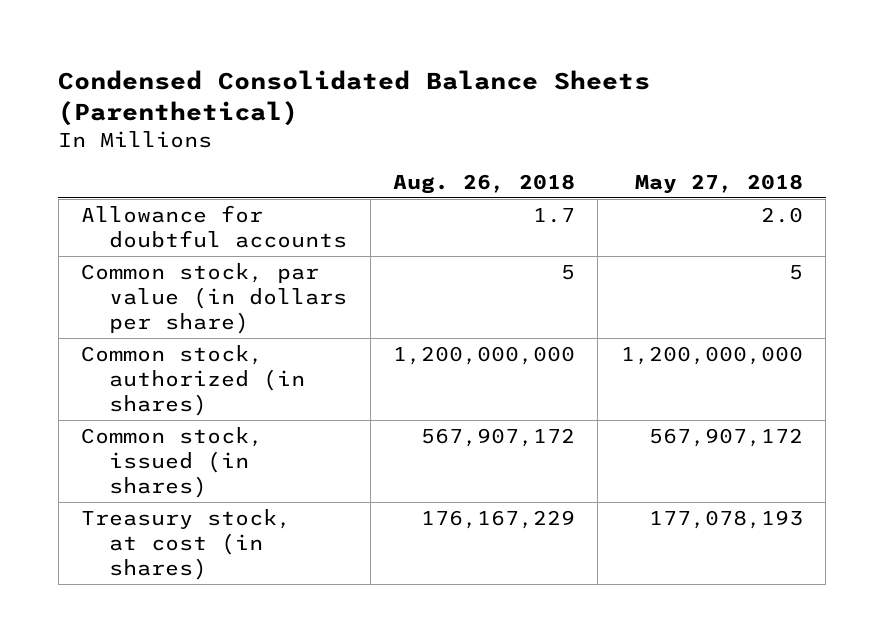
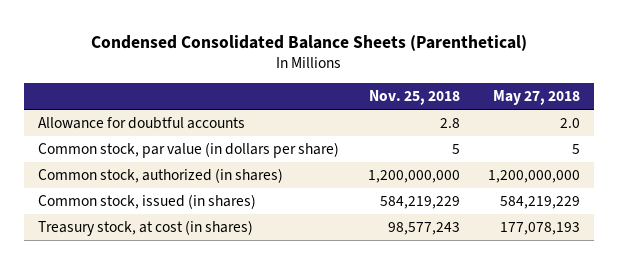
- | Aug. 26, 2018 | May 27, 2018
+ | Nov. 25, 2018 | May 27, 2018
- Common stock, issued (in shares) | 567,907,172 | 567,907,172
+ Common stock, issued (in shares) | 584,219,229 | 584,219,229

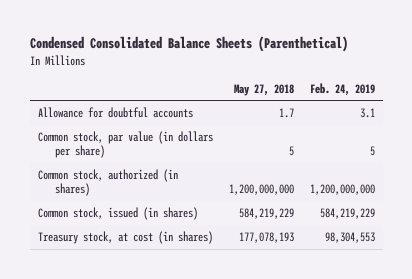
- | Nov. 25, 2018 | May 27, 2018
+ | May 27, 2018 | Feb. 24, 2019
- Allowance for doubtful accounts | 2.8 | 2.0
+ Allowance for doubtful accounts | 1.7 | 3.1

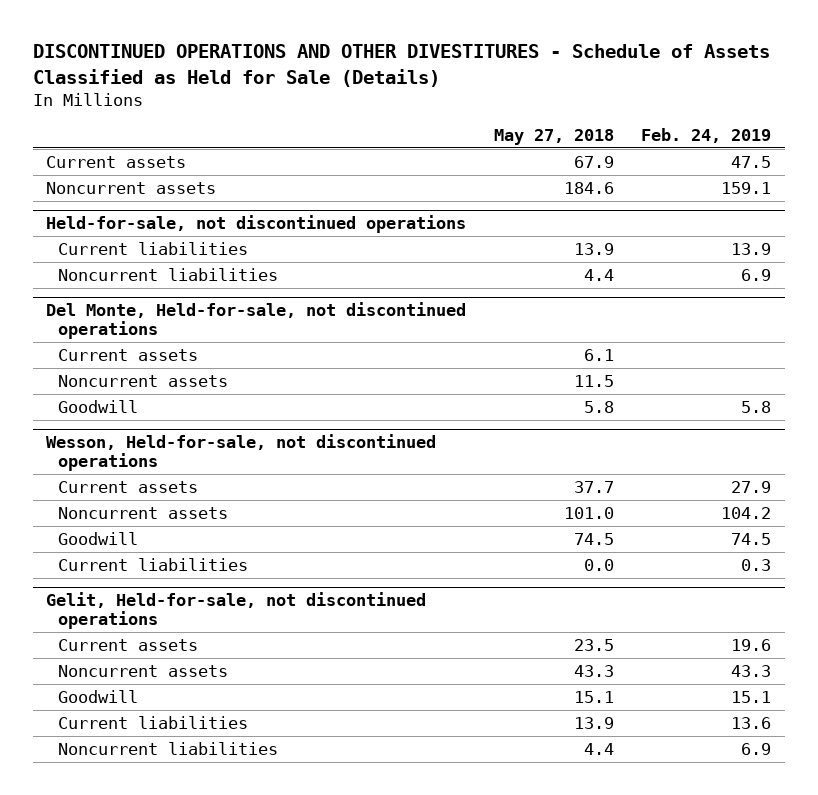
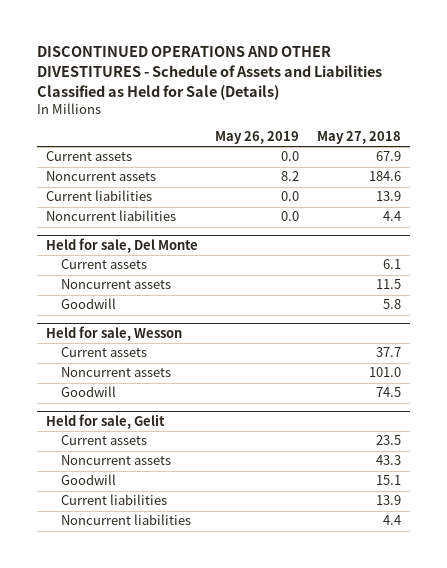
- DISCONTINUED OPERATIONS AND OTHER DIVESTITURES - Schedule of Assets Classified as Held for Sale (Details)
+ DISCONTINUED OPERATIONS AND OTHER DIVESTITURES - Schedule of Assets and Liabilities Classified as Held for Sale (Details)
- | May 27, 2018 | Feb. 24, 2019
+ | May 26, 2019 | May 27, 2018
- Held-for-sale, not discontinued operations
- Del Monte, Held-for-sale, not discontinued operations
+ Held for sale, Del Monte
- Wesson, Held-for-sale, not discontinued operations
+ Held for sale, Wesson
- Current liabilities | 0.0 | 0.3
- Gelit, Held-for-sale, not discontinued operations
+ Held for sale, Gelit

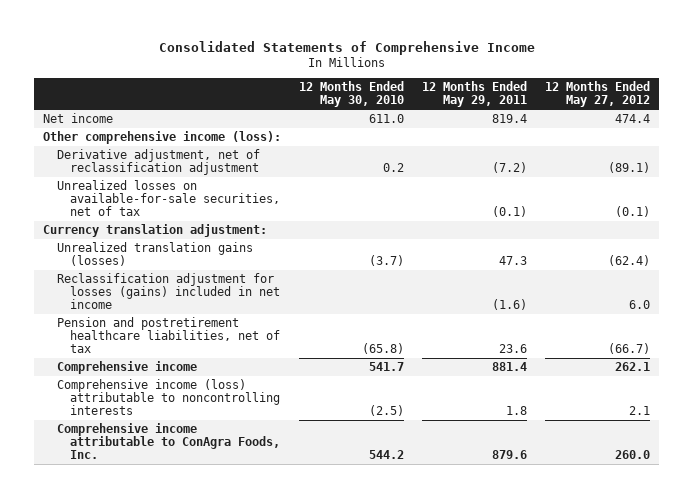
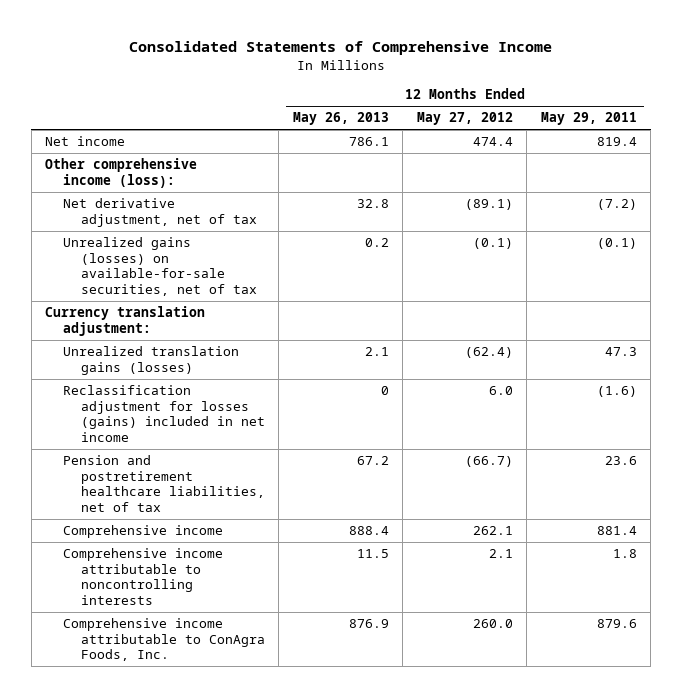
- | 12 Months Ended May 30, 2010 | 12 Months Ended May 29, 2011 | 12 Months Ended May 27, 2012
+ | 12 Months Ended May 26, 2013 | 12 Months Ended May 27, 2012 | 12 Months Ended May 29, 2011
- Derivative adjustment, net of reclassification adjustment | 0.2 | (7.2) | (89.1)
- Unrealized losses on available-for-sale securities, net of tax | | (0.1) | (0.1)
+ Net derivative adjustment, net of tax | 32.8 | (89.1) | (7.2)
+ Unrealized gains (losses) on available-for-sale securities, net of tax | 0.2 | (0.1) | (0.1)
- Comprehensive income (loss) attributable to noncontrolling interests | (2.5) | 1.8 | 2.1
+ Comprehensive income attributable to noncontrolling interests | 11.5 | 2.1 | 1.8

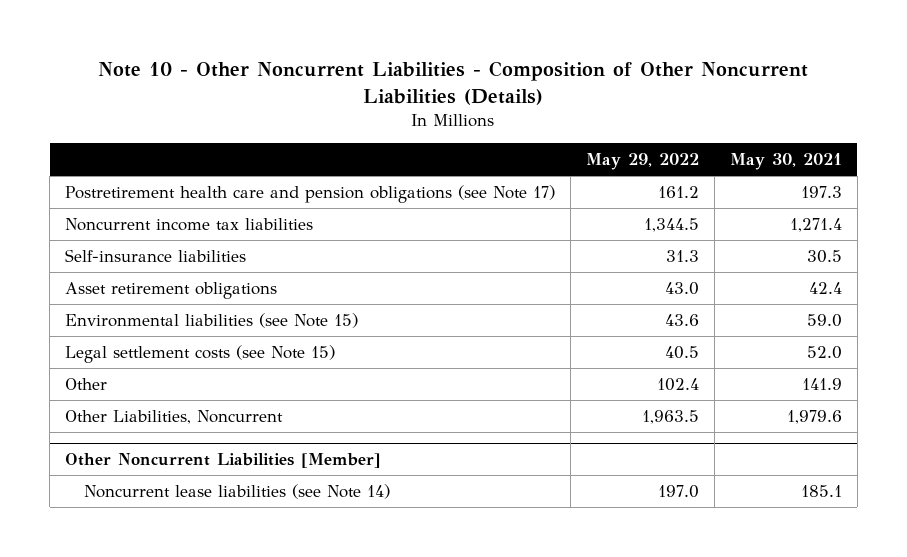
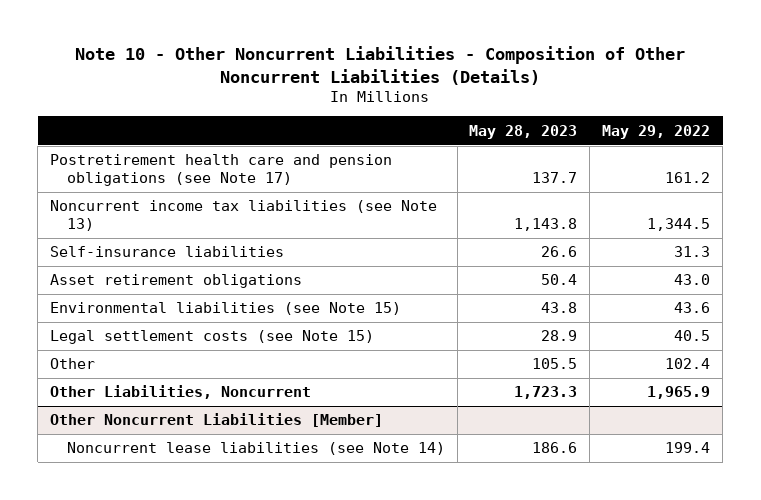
- | May 29, 2022 | May 30, 2021
+ | May 28, 2023 | May 29, 2022
- Noncurrent income tax liabilities | 1,344.5 | 1,271.4
+ Noncurrent income tax liabilities (see Note 13) | 1,143.8 | 1,344.5
- Other Liabilities, Noncurrent | 1,963.5 | 1,979.6
+ Other Liabilities, Noncurrent | 1,723.3 | 1,965.9
@ Other Noncurrent Liabilities [Member]
- Noncurrent lease liabilities (see Note 14) | 197.0 | 185.1
+ Noncurrent lease liabilities (see Note 14) | 186.6 | 199.4

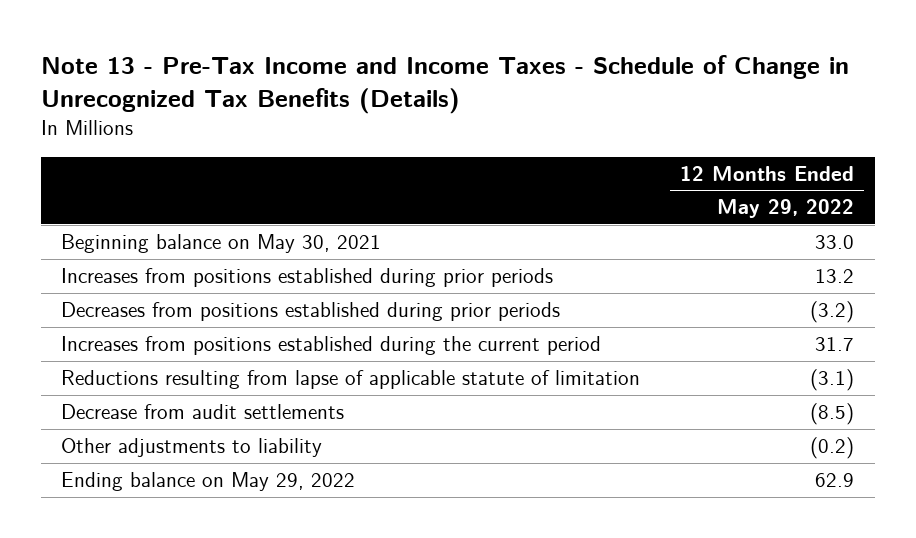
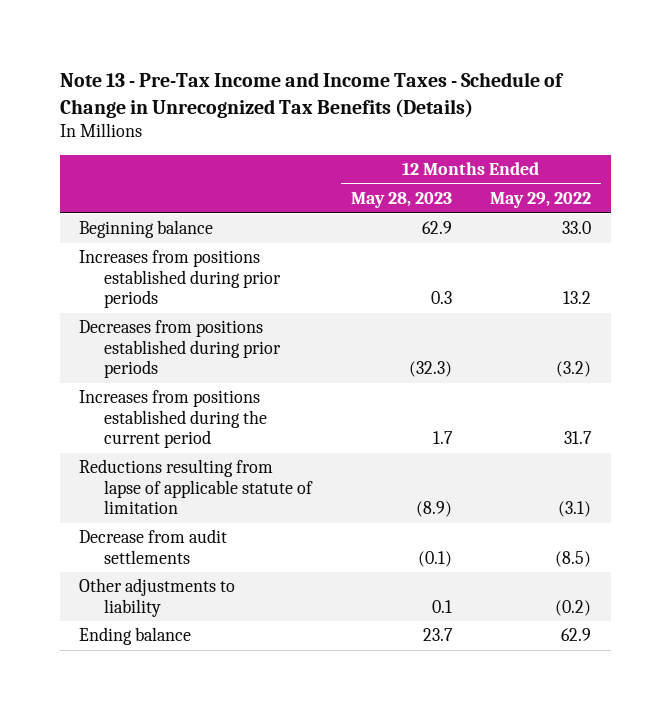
- | 12 Months Ended May 29, 2022
+ | 12 Months Ended May 28, 2023 | 12 Months Ended May 29, 2022
- Beginning balance on May 30, 2021 | 33.0
+ Beginning balance | 62.9 | 33.0
- Ending balance on May 29, 2022 | 62.9
+ Ending balance | 23.7 | 62.9

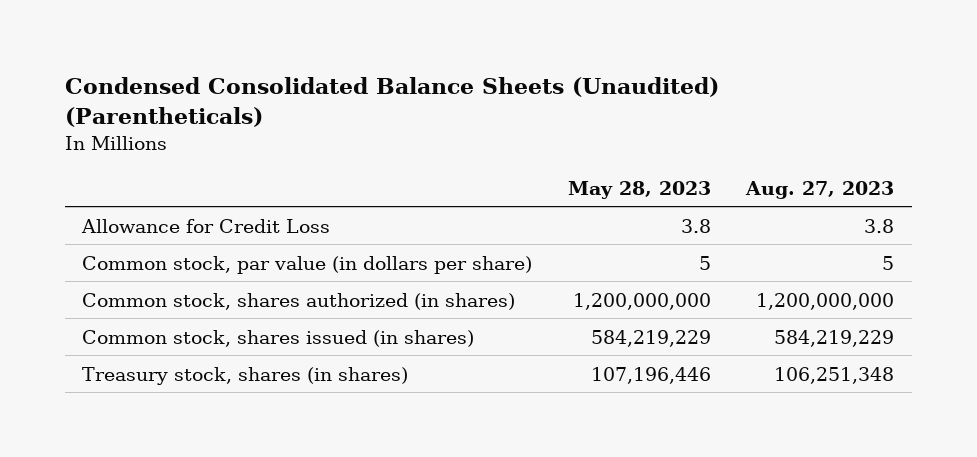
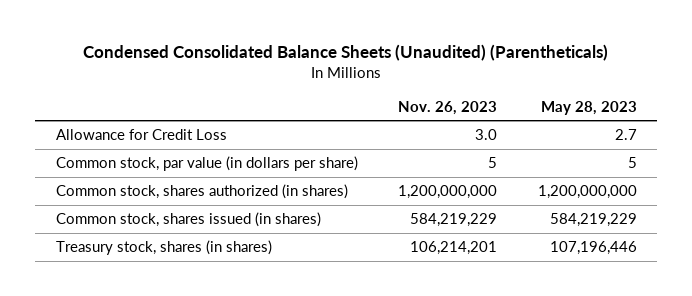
- | May 28, 2023 | Aug. 27, 2023
+ | Nov. 26, 2023 | May 28, 2023
- Allowance for Credit Loss | 3.8 | 3.8
+ Allowance for Credit Loss | 3.0 | 2.7

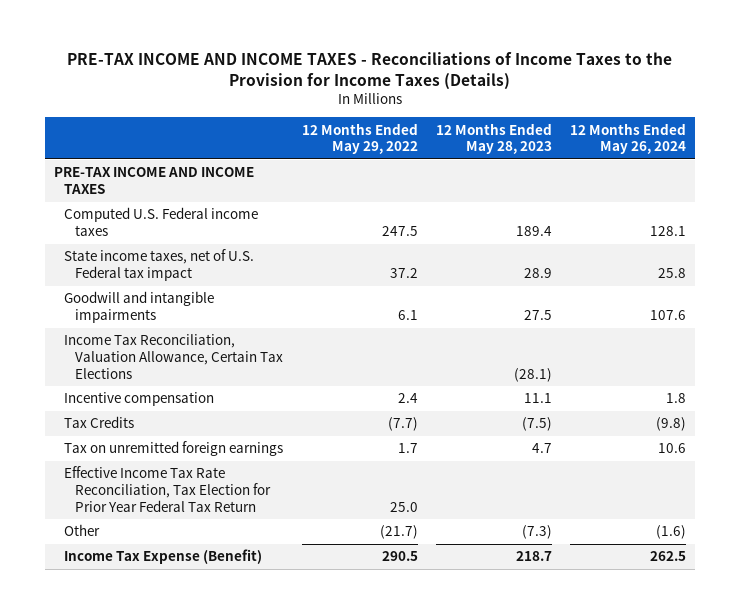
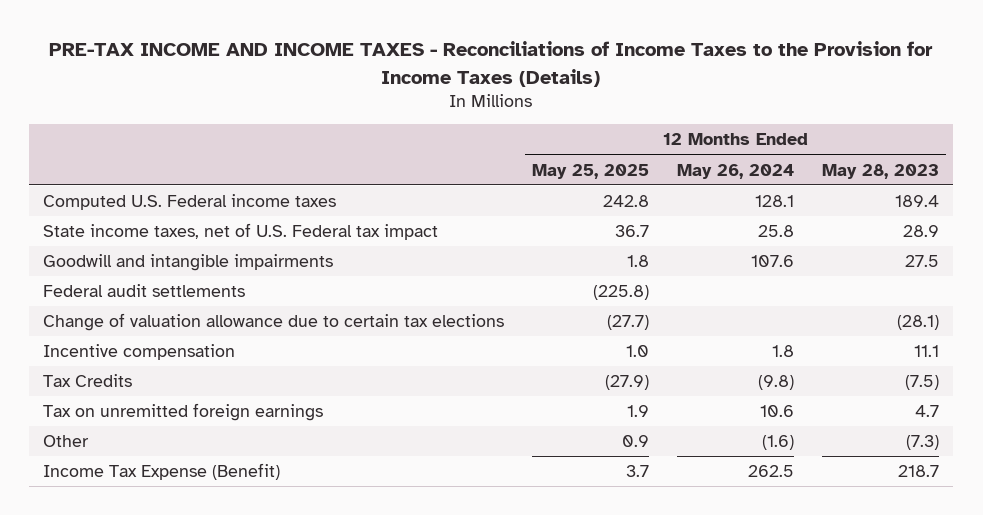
- | 12 Months Ended May 29, 2022 | 12 Months Ended May 28, 2023 | 12 Months Ended May 26, 2024
+ | 12 Months Ended May 25, 2025 | 12 Months Ended May 26, 2024 | 12 Months Ended May 28, 2023
- PRE-TAX INCOME AND INCOME TAXES
- Income Tax Reconciliation, Valuation Allowance, Certain Tax Elections | | (28.1) |
+ Federal audit settlements | (225.8) | |
+ Change of valuation allowance due to certain tax elections | (27.7) | | (28.1)
- Effective Income Tax Rate Reconciliation, Tax Election for Prior Year Federal Tax Return | 25.0 | |

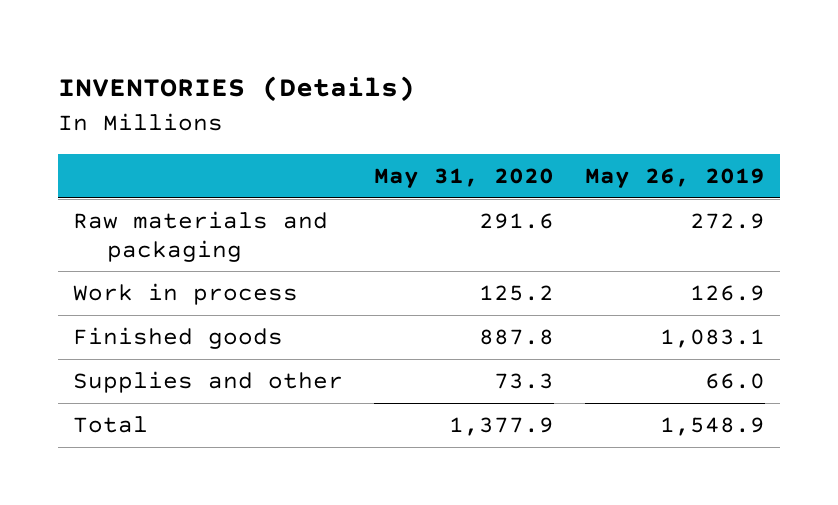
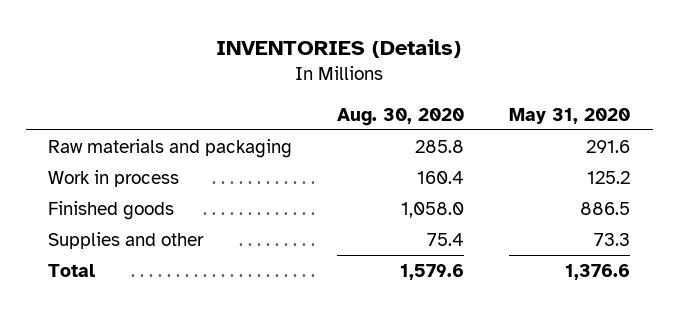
- | May 31, 2020 | May 26, 2019
+ | Aug. 30, 2020 | May 31, 2020
- Finished goods | 887.8 | 1,083.1
+ Finished goods | 1,058.0 | 886.5
- Total | 1,377.9 | 1,548.9
+ Total | 1,579.6 | 1,376.6

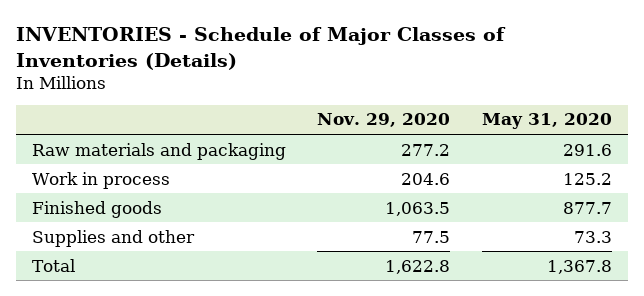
- INVENTORIES (Details)
+ INVENTORIES - Schedule of Major Classes of Inventories (Details)
- | Aug. 30, 2020 | May 31, 2020
+ | Nov. 29, 2020 | May 31, 2020
- Finished goods | 1,058.0 | 886.5
+ Finished goods | 1,063.5 | 877.7
- Total | 1,579.6 | 1,376.6
+ Total | 1,622.8 | 1,367.8

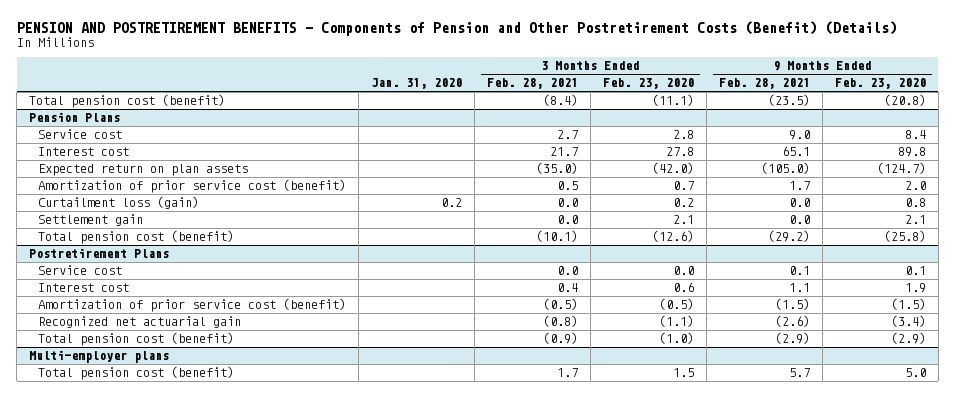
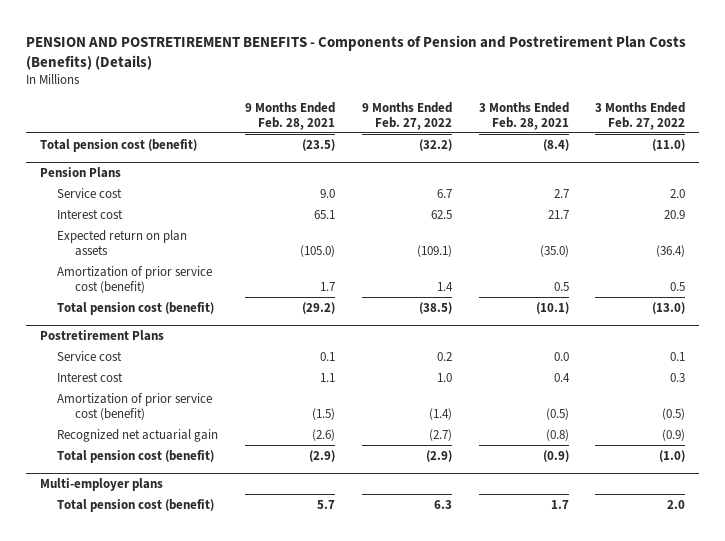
- PENSION AND POSTRETIREMENT BENEFITS - Components of Pension and Other Postretirement Costs (Benefit) (Details)
+ PENSION AND POSTRETIREMENT BENEFITS - Components of Pension and Postretirement Plan Costs (Benefits) (Details)
- | Jan. 31, 2020 | 3 Months Ended Feb. 28, 2021 | 3 Months Ended Feb. 23, 2020 | 9 Months Ended Feb. 28, 2021 | 9 Months Ended Feb. 23, 2020
+ | 9 Months Ended Feb. 28, 2021 | 9 Months Ended Feb. 27, 2022 | 3 Months Ended Feb. 28, 2021 | 3 Months Ended Feb. 27, 2022
@ Pension Plans
- Curtailment loss (gain) | 0.2 | 0.0 | 0.2 | 0.0 | 0.8
- Settlement gain | | 0.0 | 2.1 | 0.0 | 2.1

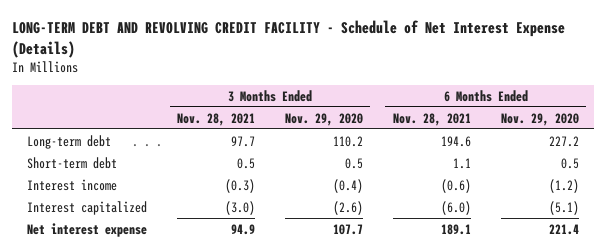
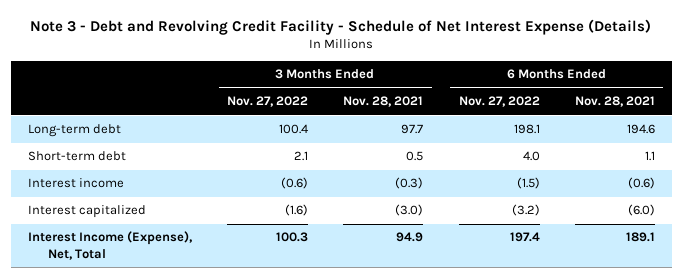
- LONG-TERM DEBT AND REVOLVING CREDIT FACILITY - Schedule of Net Interest Expense (Details)
+ Note 3 - Debt and Revolving Credit Facility - Schedule of Net Interest Expense (Details)
- | 3 Months Ended Nov. 28, 2021 | 3 Months Ended Nov. 29, 2020 | 6 Months Ended Nov. 28, 2021 | 6 Months Ended Nov. 29, 2020
+ | 3 Months Ended Nov. 27, 2022 | 3 Months Ended Nov. 28, 2021 | 6 Months Ended Nov. 27, 2022 | 6 Months Ended Nov. 28, 2021
- Net interest expense | 94.9 | 107.7 | 189.1 | 221.4
+ Interest Income (Expense), Net, Total | 100.3 | 94.9 | 197.4 | 189.1

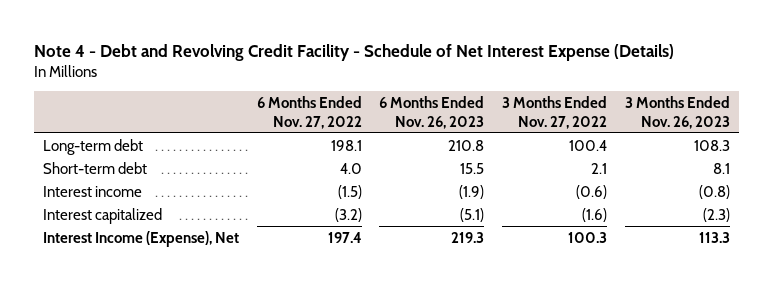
- Note 3 - Debt and Revolving Credit Facility - Schedule of Net Interest Expense (Details)
+ Note 4 - Debt and Revolving Credit Facility - Schedule of Net Interest Expense (Details)
- | 3 Months Ended Nov. 27, 2022 | 3 Months Ended Nov. 28, 2021 | 6 Months Ended Nov. 27, 2022 | 6 Months Ended Nov. 28, 2021
+ | 6 Months Ended Nov. 27, 2022 | 6 Months Ended Nov. 26, 2023 | 3 Months Ended Nov. 27, 2022 | 3 Months Ended Nov. 26, 2023
- Interest Income (Expense), Net, Total | 100.3 | 94.9 | 197.4 | 189.1
+ Interest Income (Expense), Net | 197.4 | 219.3 | 100.3 | 113.3

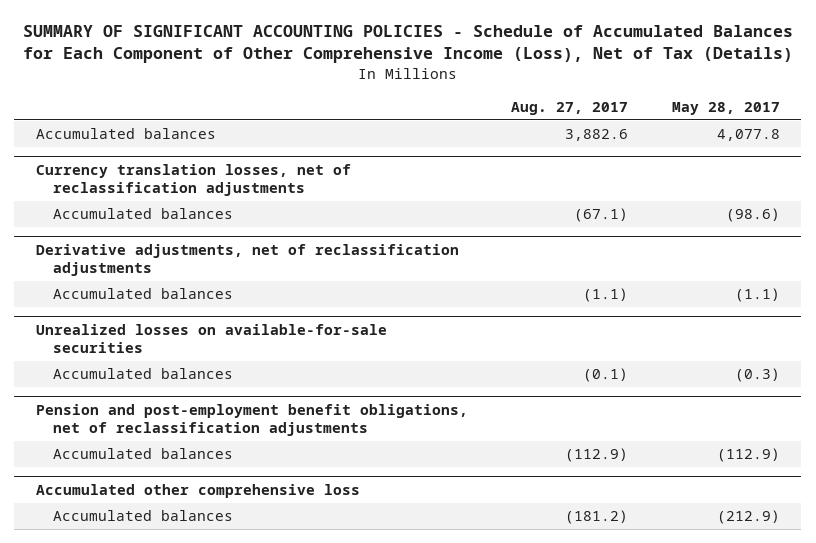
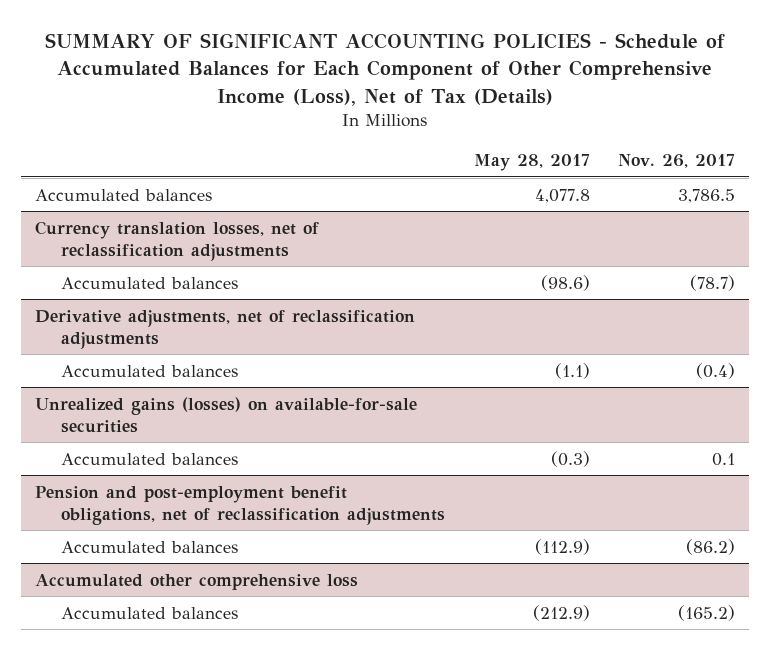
- | Aug. 27, 2017 | May 28, 2017
+ | May 28, 2017 | Nov. 26, 2017
- Unrealized losses on available-for-sale securities
+ Unrealized gains (losses) on available-for-sale securities

